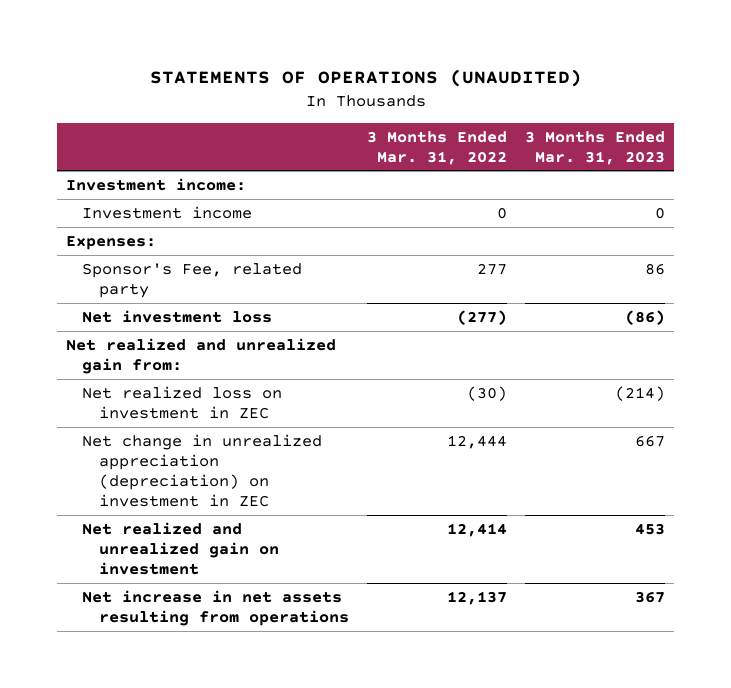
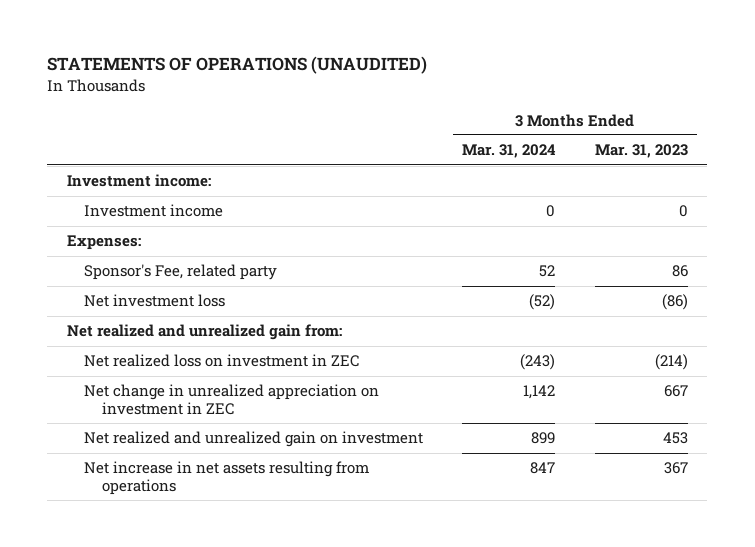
- | 3 Months Ended Mar. 31, 2022 | 3 Months Ended Mar. 31, 2023
+ | 3 Months Ended Mar. 31, 2024 | 3 Months Ended Mar. 31, 2023
- Net change in unrealized appreciation (depreciation) on investment in ZEC | 12,444 | 667
+ Net change in unrealized appreciation on investment in ZEC | 1,142 | 667

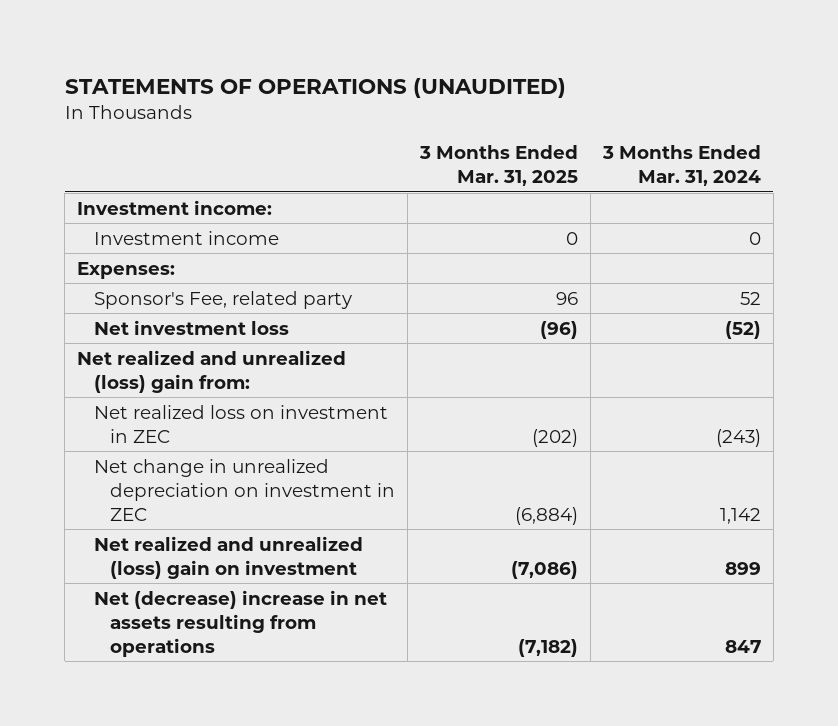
- | 3 Months Ended Mar. 31, 2024 | 3 Months Ended Mar. 31, 2023
+ | 3 Months Ended Mar. 31, 2025 | 3 Months Ended Mar. 31, 2024
- Net realized and unrealized gain from:
+ Net realized and unrealized (loss) gain from:
- Net change in unrealized appreciation on investment in ZEC | 1,142 | 667
- Net realized and unrealized gain on investment | 899 | 453
- Net increase in net assets resulting from operations | 847 | 367
+ Net change in unrealized depreciation on investment in ZEC | (6,884) | 1,142
+ Net realized and unrealized (loss) gain on investment | (7,086) | 899
+ Net (decrease) increase in net assets resulting from operations | (7,182) | 847

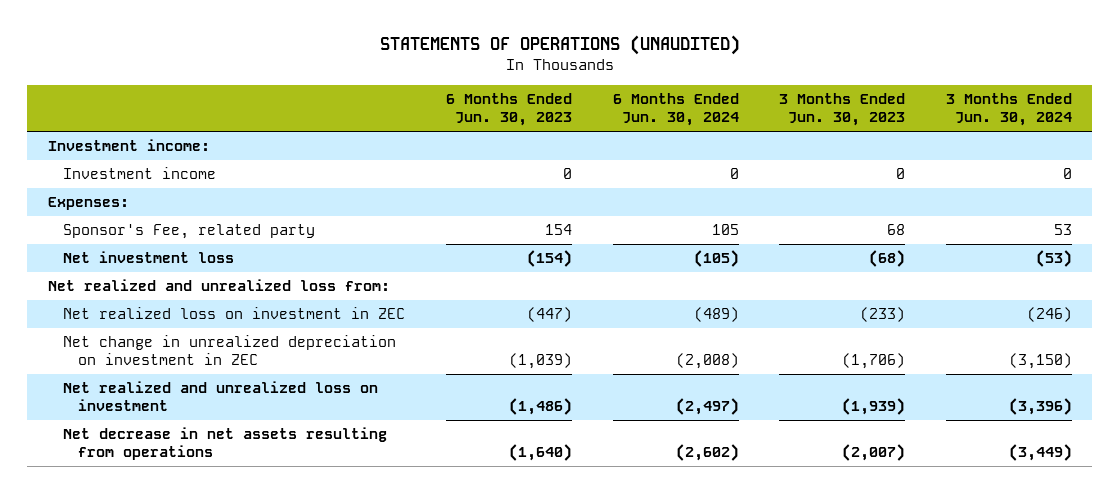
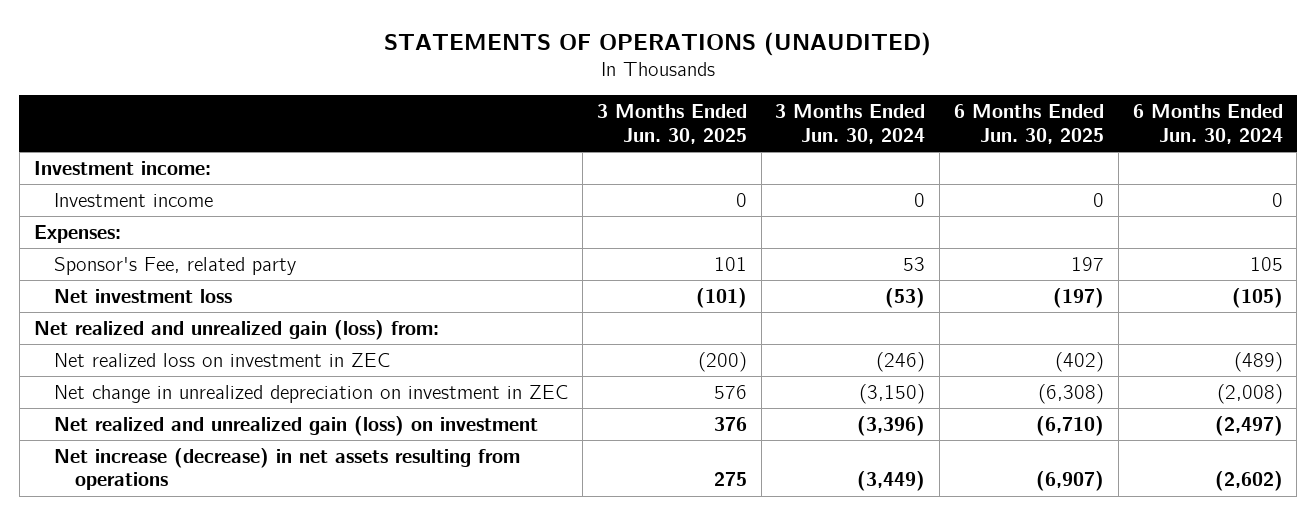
- | 6 Months Ended Jun. 30, 2023 | 6 Months Ended Jun. 30, 2024 | 3 Months Ended Jun. 30, 2023 | 3 Months Ended Jun. 30, 2024
+ | 3 Months Ended Jun. 30, 2025 | 3 Months Ended Jun. 30, 2024 | 6 Months Ended Jun. 30, 2025 | 6 Months Ended Jun. 30, 2024
- Net realized and unrealized loss from:
+ Net realized and unrealized gain (loss) from:
- Net realized and unrealized loss on investment | (1,486) | (2,497) | (1,939) | (3,396)
- Net decrease in net assets resulting from operations | (1,640) | (2,602) | (2,007) | (3,449)
+ Net realized and unrealized gain (loss) on investment | 376 | (3,396) | (6,710) | (2,497)
+ Net increase (decrease) in net assets resulting from operations | 275 | (3,449) | (6,907) | (2,602)

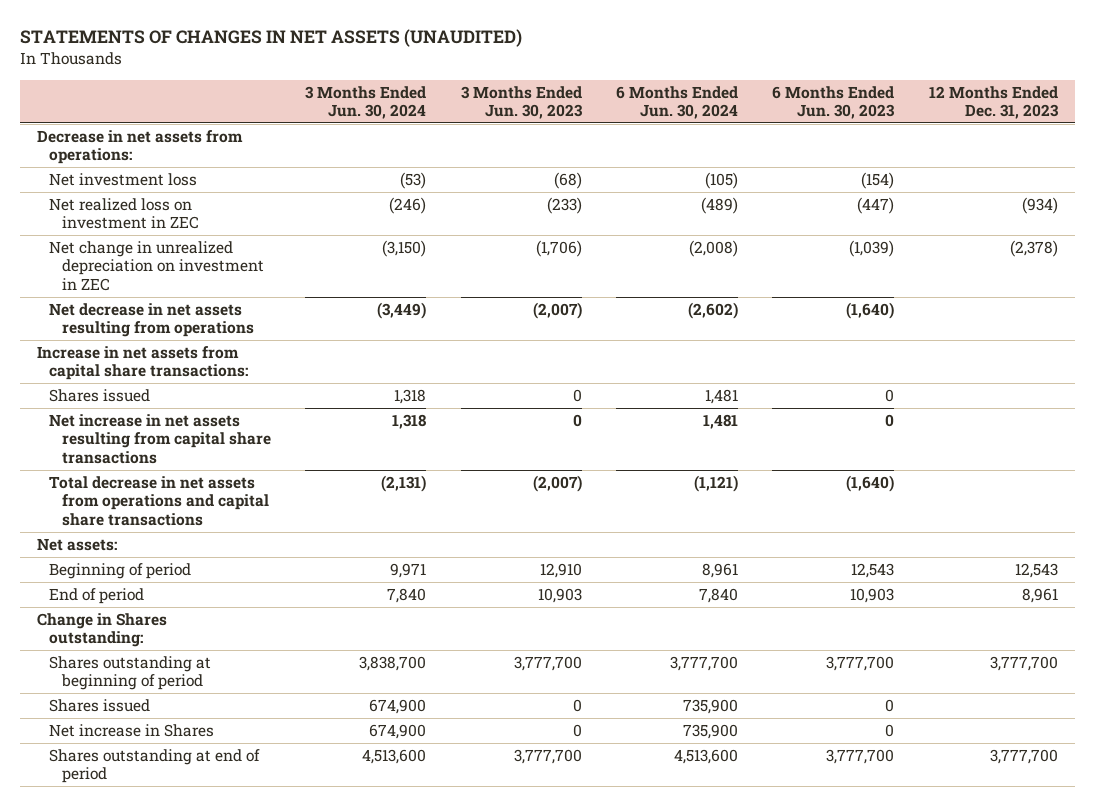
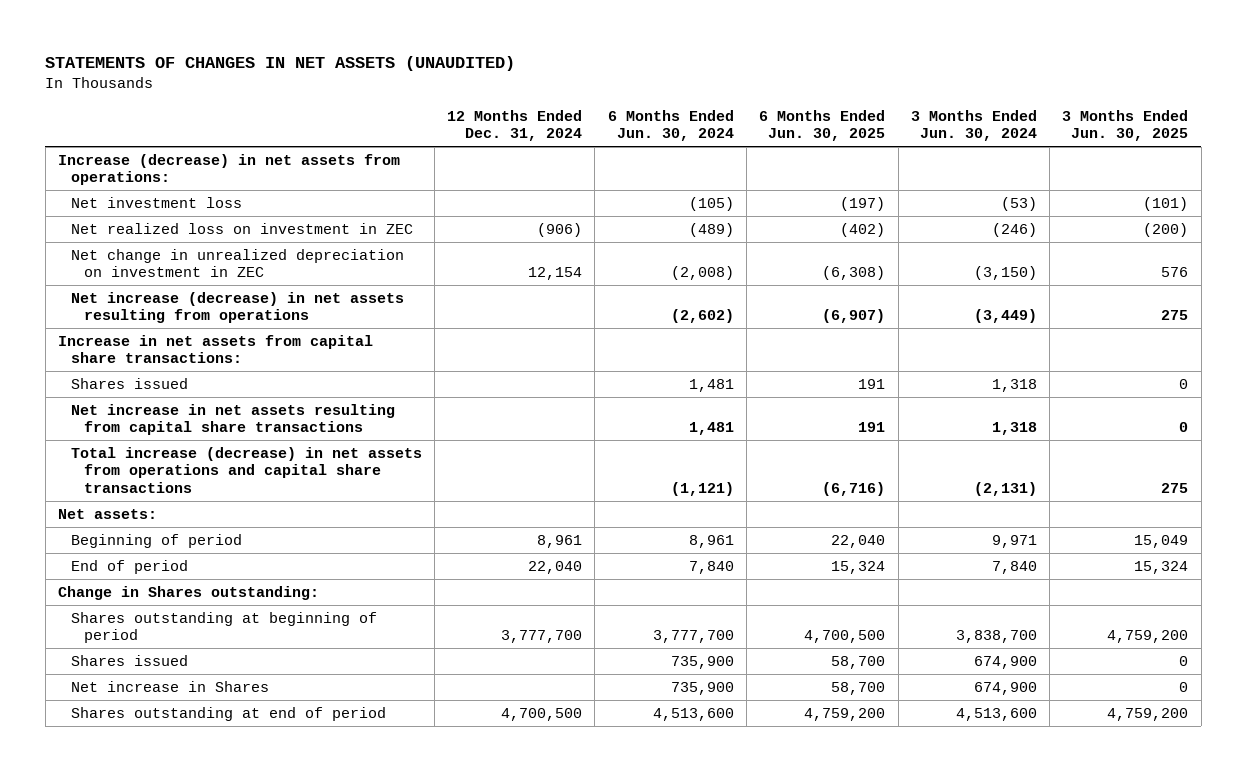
- | 3 Months Ended Jun. 30, 2024 | 3 Months Ended Jun. 30, 2023 | 6 Months Ended Jun. 30, 2024 | 6 Months Ended Jun. 30, 2023 | 12 Months Ended Dec. 31, 2023
+ | 12 Months Ended Dec. 31, 2024 | 6 Months Ended Jun. 30, 2024 | 6 Months Ended Jun. 30, 2025 | 3 Months Ended Jun. 30, 2024 | 3 Months Ended Jun. 30, 2025
- Decrease in net assets from operations:
+ Increase (decrease) in net assets from operations:
- Net decrease in net assets resulting from operations | (3,449) | (2,007) | (2,602) | (1,640) |
+ Net increase (decrease) in net assets resulting from operations | | (2,602) | (6,907) | (3,449) | 275
- Total decrease in net assets from operations and capital share transactions | (2,131) | (2,007) | (1,121) | (1,640) |
+ Total increase (decrease) in net assets from operations and capital share transactions | | (1,121) | (6,716) | (2,131) | 275

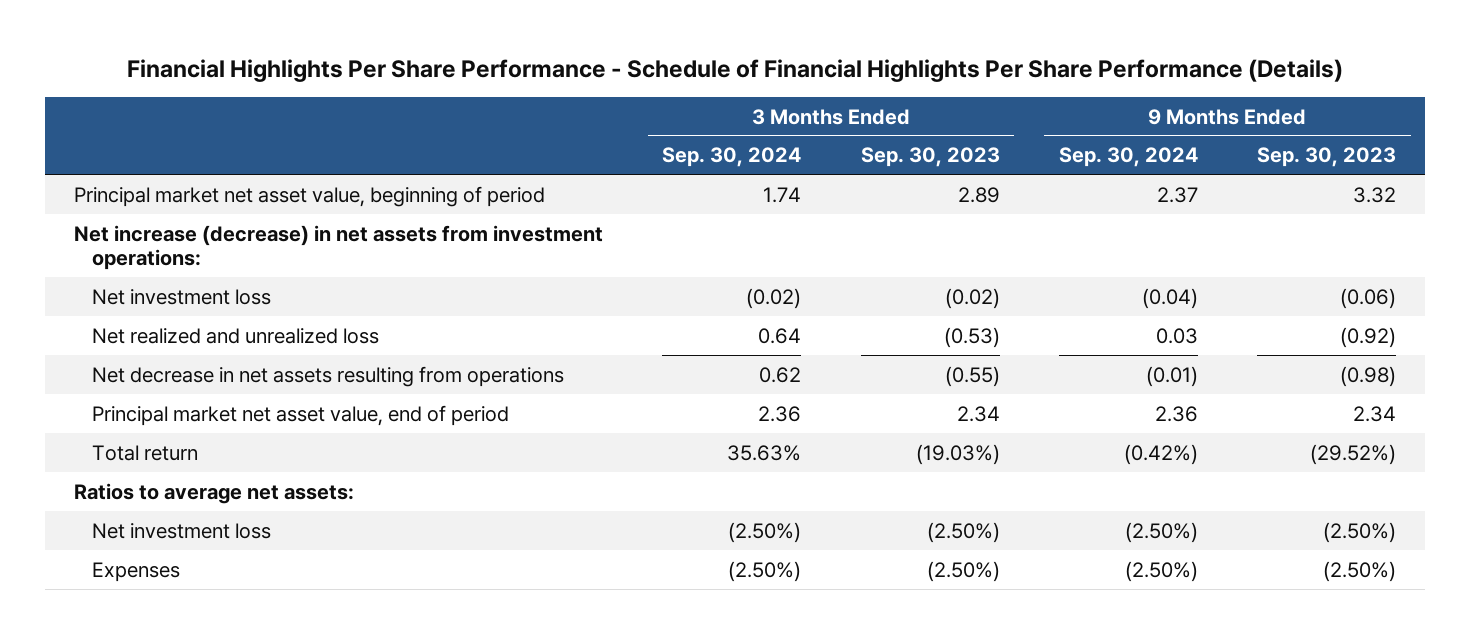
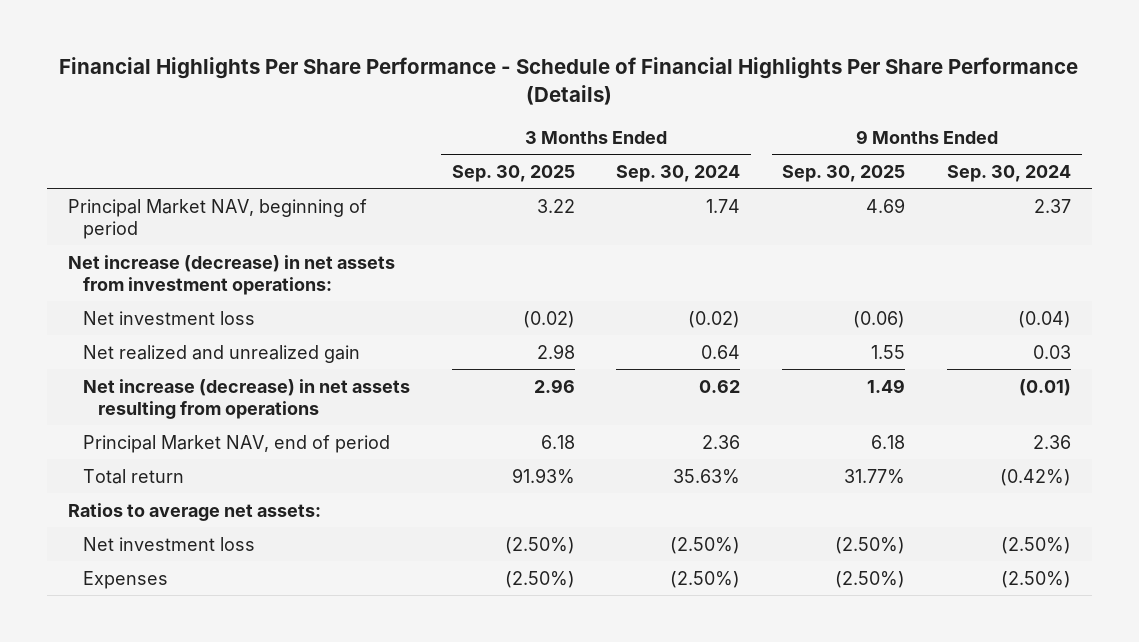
- | 3 Months Ended Sep. 30, 2024 | 3 Months Ended Sep. 30, 2023 | 9 Months Ended Sep. 30, 2024 | 9 Months Ended Sep. 30, 2023
+ | 3 Months Ended Sep. 30, 2025 | 3 Months Ended Sep. 30, 2024 | 9 Months Ended Sep. 30, 2025 | 9 Months Ended Sep. 30, 2024
- Principal market net asset value, beginning of period | 1.74 | 2.89 | 2.37 | 3.32
+ Principal Market NAV, beginning of period | 3.22 | 1.74 | 4.69 | 2.37
- Net realized and unrealized loss | 0.64 | (0.53) | 0.03 | (0.92)
- Net decrease in net assets resulting from operations | 0.62 | (0.55) | (0.01) | (0.98)
- Principal market net asset value, end of period | 2.36 | 2.34 | 2.36 | 2.34
+ Net realized and unrealized gain | 2.98 | 0.64 | 1.55 | 0.03
+ Net increase (decrease) in net assets resulting from operations | 2.96 | 0.62 | 1.49 | (0.01)
+ Principal Market NAV, end of period | 6.18 | 2.36 | 6.18 | 2.36

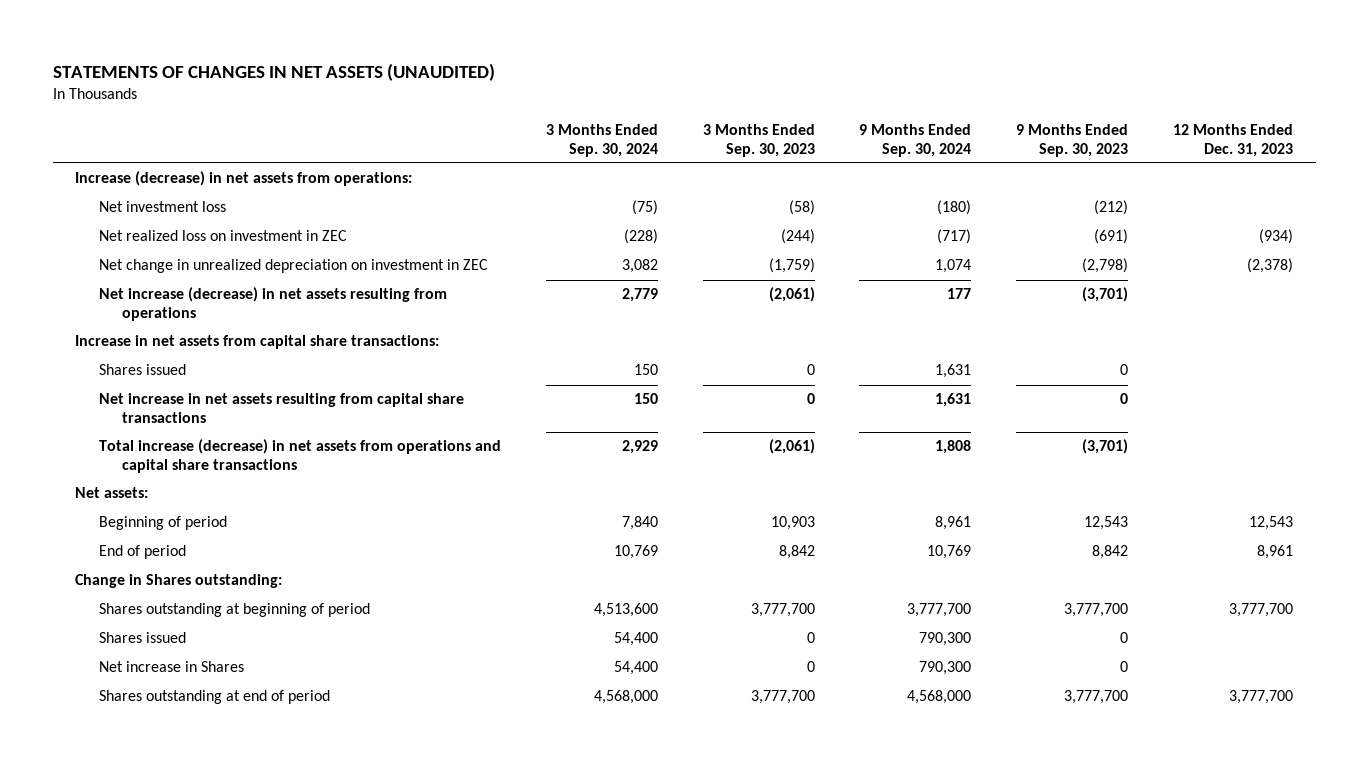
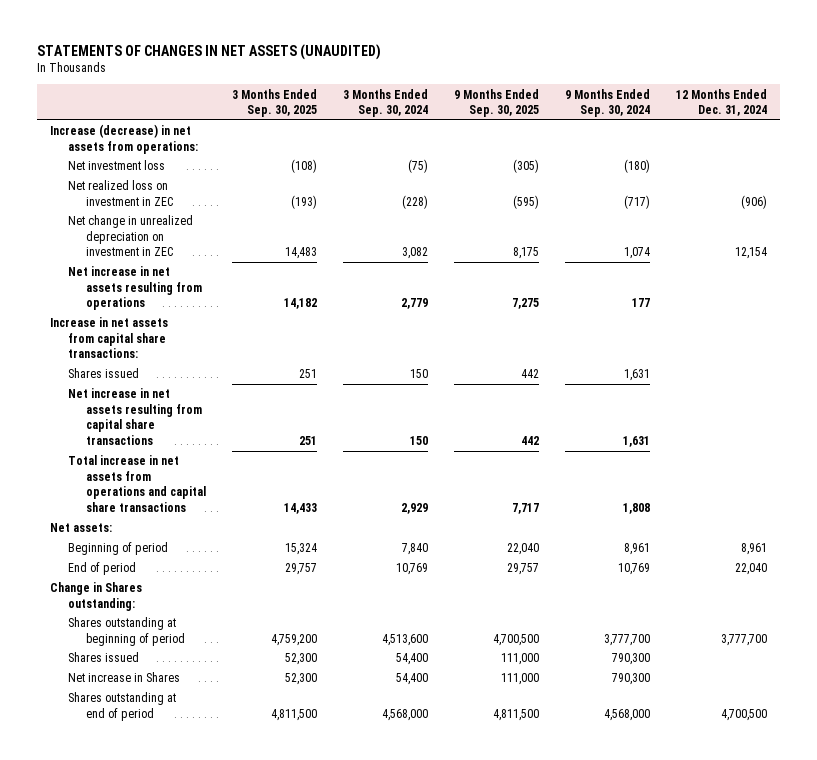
- | 3 Months Ended Sep. 30, 2024 | 3 Months Ended Sep. 30, 2023 | 9 Months Ended Sep. 30, 2024 | 9 Months Ended Sep. 30, 2023 | 12 Months Ended Dec. 31, 2023
+ | 3 Months Ended Sep. 30, 2025 | 3 Months Ended Sep. 30, 2024 | 9 Months Ended Sep. 30, 2025 | 9 Months Ended Sep. 30, 2024 | 12 Months Ended Dec. 31, 2024
- Net increase (decrease) in net assets resulting from operations | 2,779 | (2,061) | 177 | (3,701) |
+ Net increase in net assets resulting from operations | 14,182 | 2,779 | 7,275 | 177 |
- Total increase (decrease) in net assets from operations and capital share transactions | 2,929 | (2,061) | 1,808 | (3,701) |
+ Total increase in net assets from operations and capital share transactions | 14,433 | 2,929 | 7,717 | 1,808 |

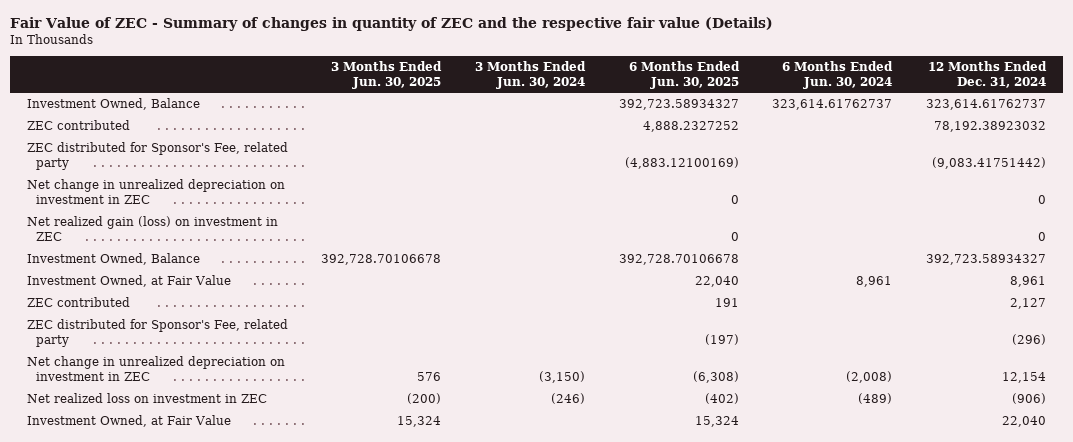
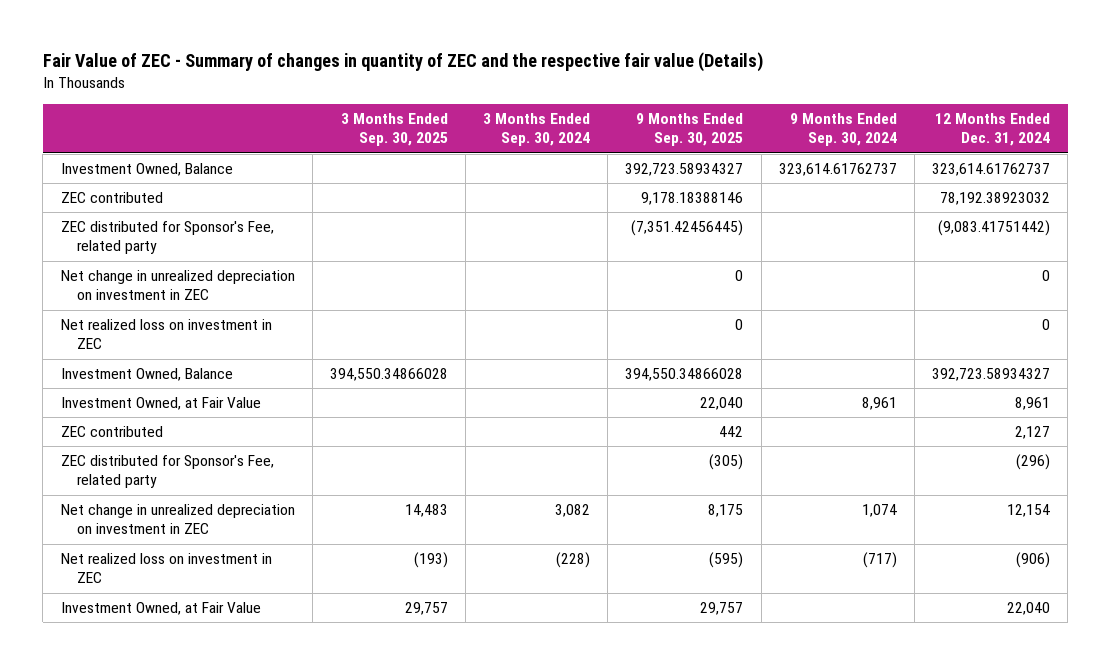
- | 3 Months Ended Jun. 30, 2025 | 3 Months Ended Jun. 30, 2024 | 6 Months Ended Jun. 30, 2025 | 6 Months Ended Jun. 30, 2024 | 12 Months Ended Dec. 31, 2024
+ | 3 Months Ended Sep. 30, 2025 | 3 Months Ended Sep. 30, 2024 | 9 Months Ended Sep. 30, 2025 | 9 Months Ended Sep. 30, 2024 | 12 Months Ended Dec. 31, 2024
- Net realized gain (loss) on investment in ZEC | | | 0 | | 0
+ Net realized loss on investment in ZEC | | | 0 | | 0

